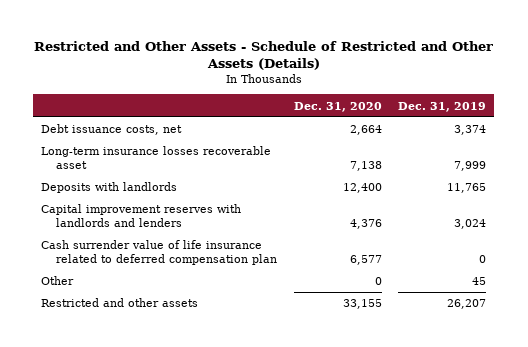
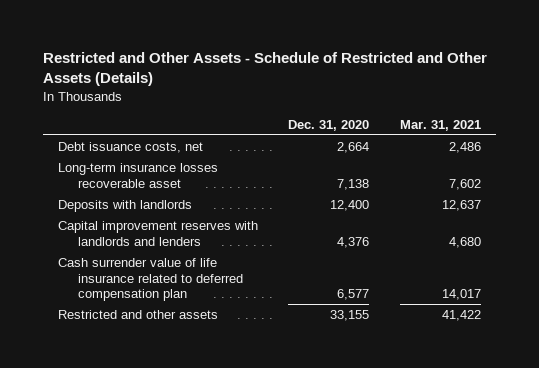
- | Dec. 31, 2020 | Dec. 31, 2019
+ | Dec. 31, 2020 | Mar. 31, 2021
- Other | 0 | 45

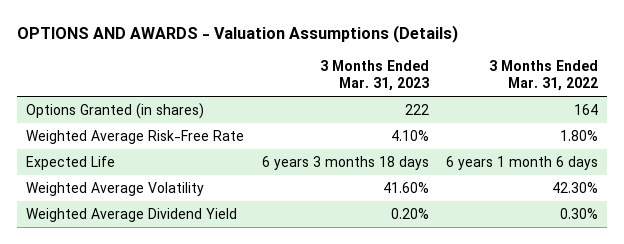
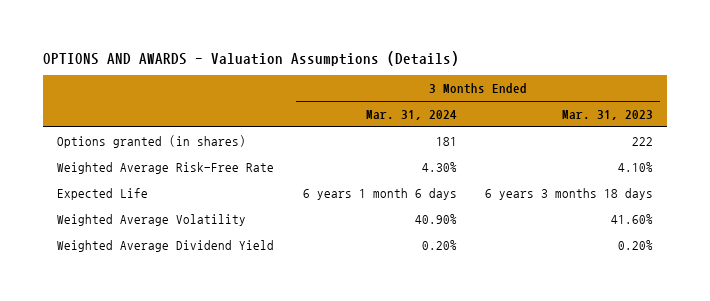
- | 3 Months Ended Mar. 31, 2023 | 3 Months Ended Mar. 31, 2022
+ | 3 Months Ended Mar. 31, 2024 | 3 Months Ended Mar. 31, 2023
- Options Granted (in shares) | 222 | 164
+ Options granted (in shares) | 181 | 222

